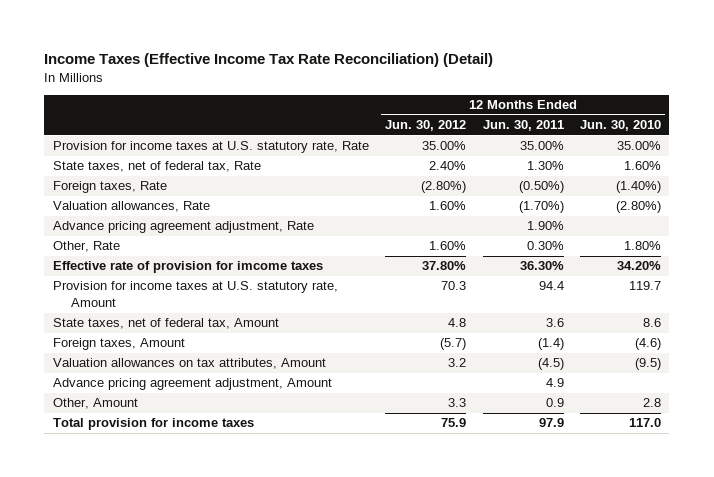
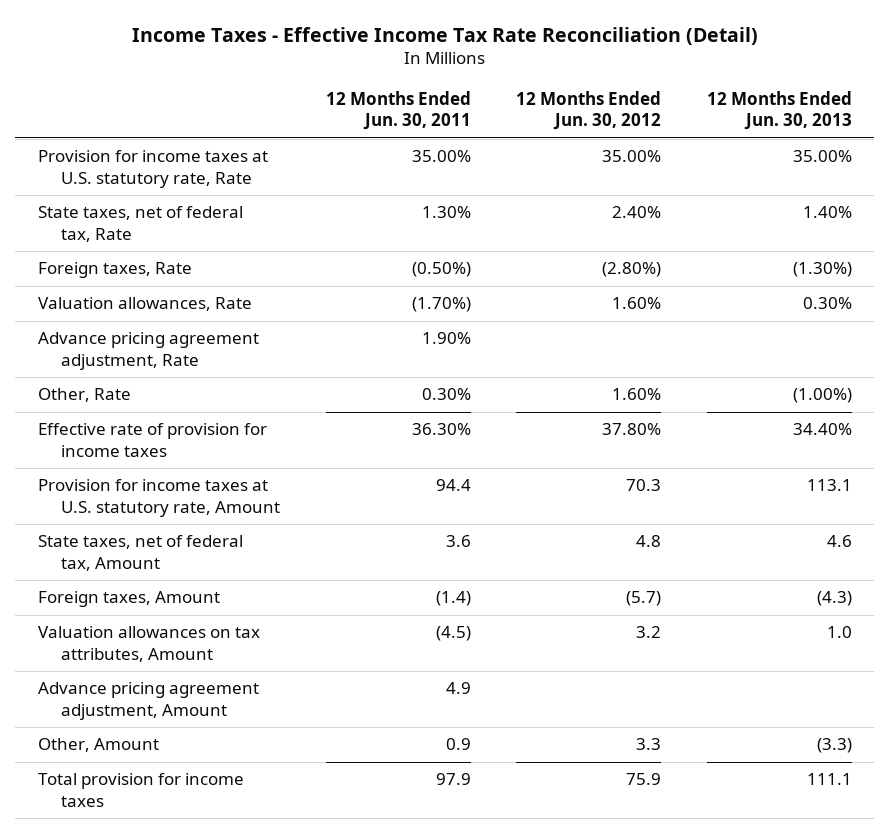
- Income Taxes (Effective Income Tax Rate Reconciliation) (Detail)
+ Income Taxes - Effective Income Tax Rate Reconciliation (Detail)
- | 12 Months Ended Jun. 30, 2012 | 12 Months Ended Jun. 30, 2011 | 12 Months Ended Jun. 30, 2010
+ | 12 Months Ended Jun. 30, 2011 | 12 Months Ended Jun. 30, 2012 | 12 Months Ended Jun. 30, 2013
- Effective rate of provision for imcome taxes | 37.80% | 36.30% | 34.20%
+ Effective rate of provision for income taxes | 36.30% | 37.80% | 34.40%

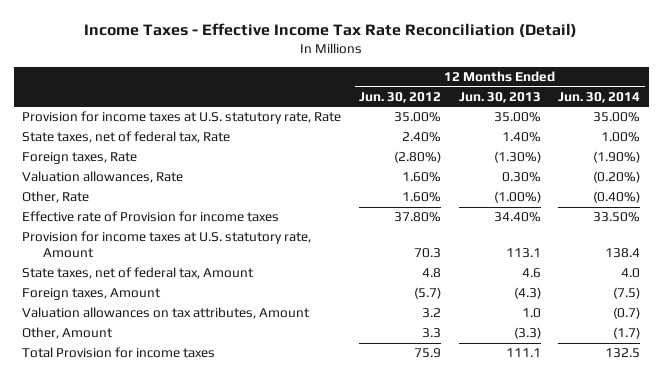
- | 12 Months Ended Jun. 30, 2011 | 12 Months Ended Jun. 30, 2012 | 12 Months Ended Jun. 30, 2013
+ | 12 Months Ended Jun. 30, 2012 | 12 Months Ended Jun. 30, 2013 | 12 Months Ended Jun. 30, 2014
- Advance pricing agreement adjustment, Rate | 1.90% | |
- Effective rate of provision for income taxes | 36.30% | 37.80% | 34.40%
+ Effective rate of Provision for income taxes | 37.80% | 34.40% | 33.50%
- Advance pricing agreement adjustment, Amount | 4.9 | |
- Total provision for income taxes | 97.9 | 75.9 | 111.1
+ Total Provision for income taxes | 75.9 | 111.1 | 132.5

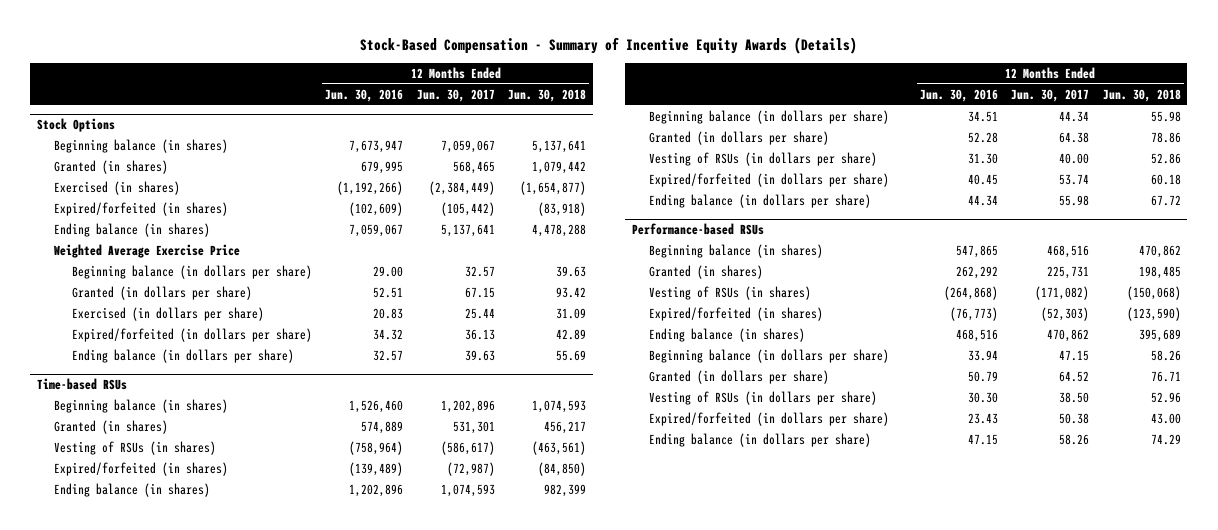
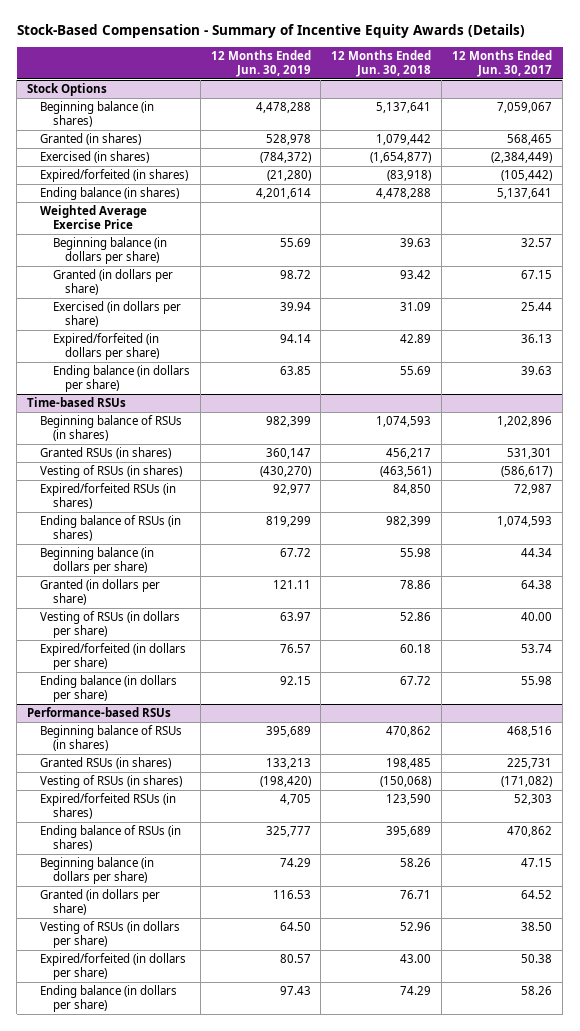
- | 12 Months Ended Jun. 30, 2016 | 12 Months Ended Jun. 30, 2017 | 12 Months Ended Jun. 30, 2018
+ | 12 Months Ended Jun. 30, 2019 | 12 Months Ended Jun. 30, 2018 | 12 Months Ended Jun. 30, 2017
@ Time-based RSUs
- Beginning balance (in shares) | 1,526,460 | 1,202,896 | 1,074,593
- Granted (in shares) | 574,889 | 531,301 | 456,217
+ Beginning balance of RSUs (in shares) | 982,399 | 1,074,593 | 1,202,896
+ Granted RSUs (in shares) | 360,147 | 456,217 | 531,301
- Expired/forfeited (in shares) | (139,489) | (72,987) | (84,850)
- Ending balance (in shares) | 1,202,896 | 1,074,593 | 982,399
+ Expired/forfeited RSUs (in shares) | 92,977 | 84,850 | 72,987
+ Ending balance of RSUs (in shares) | 819,299 | 982,399 | 1,074,593
@ Performance-based RSUs
- Beginning balance (in shares) | 547,865 | 468,516 | 470,862
- Granted (in shares) | 262,292 | 225,731 | 198,485
+ Beginning balance of RSUs (in shares) | 395,689 | 470,862 | 468,516
+ Granted RSUs (in shares) | 133,213 | 198,485 | 225,731
- Expired/forfeited (in shares) | (76,773) | (52,303) | (123,590)
- Ending balance (in shares) | 468,516 | 470,862 | 395,689
+ Expired/forfeited RSUs (in shares) | 4,705 | 123,590 | 52,303
+ Ending balance of RSUs (in shares) | 325,777 | 395,689 | 470,862

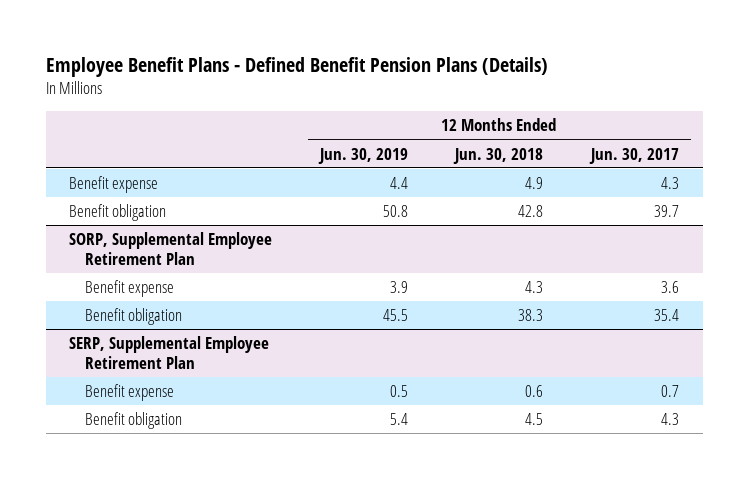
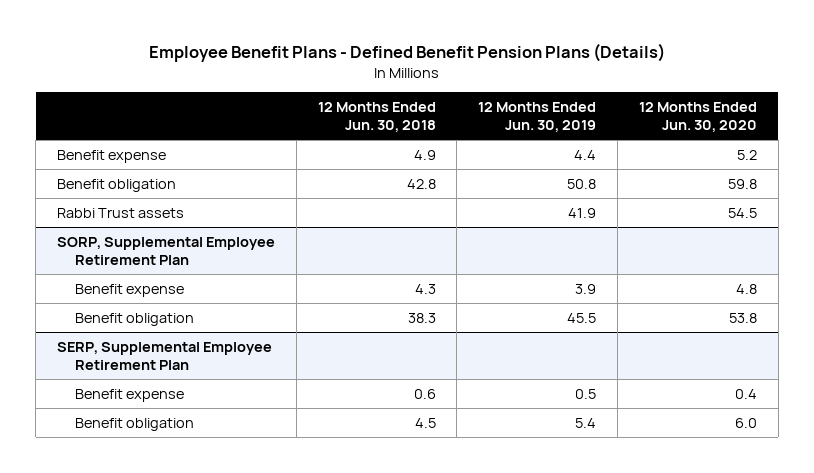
- | 12 Months Ended Jun. 30, 2019 | 12 Months Ended Jun. 30, 2018 | 12 Months Ended Jun. 30, 2017
+ | 12 Months Ended Jun. 30, 2018 | 12 Months Ended Jun. 30, 2019 | 12 Months Ended Jun. 30, 2020
+ Rabbi Trust assets | | 41.9 | 54.5

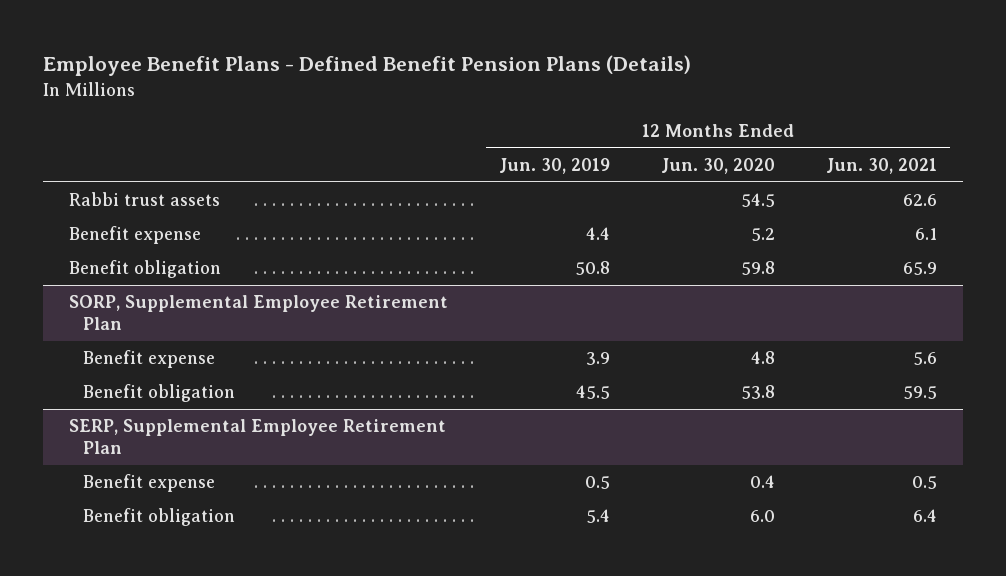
- | 12 Months Ended Jun. 30, 2018 | 12 Months Ended Jun. 30, 2019 | 12 Months Ended Jun. 30, 2020
+ | 12 Months Ended Jun. 30, 2019 | 12 Months Ended Jun. 30, 2020 | 12 Months Ended Jun. 30, 2021
+ Rabbi trust assets | | 54.5 | 62.6
- Rabbi Trust assets | | 41.9 | 54.5

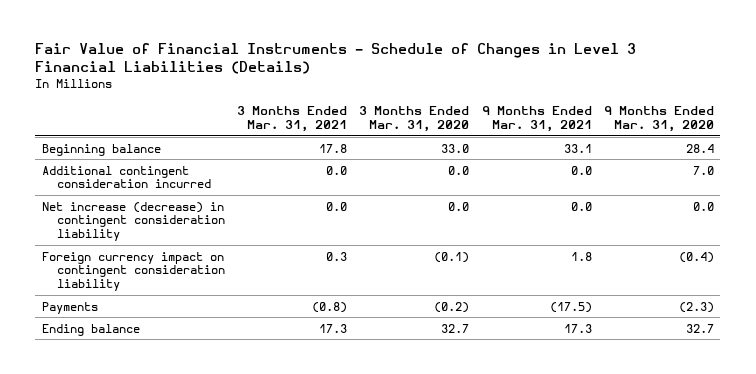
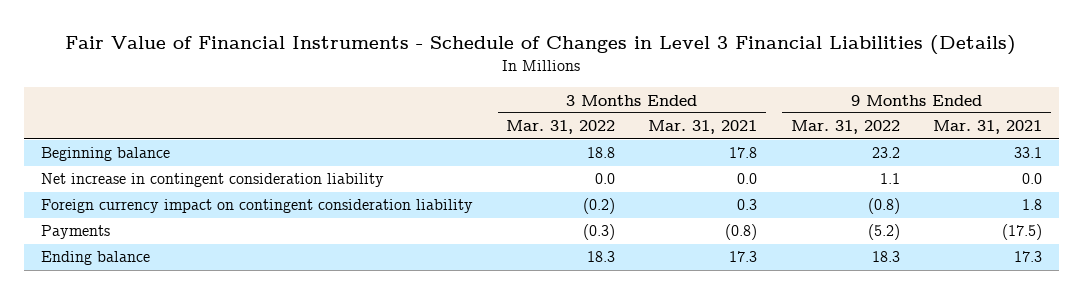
- | 3 Months Ended Mar. 31, 2021 | 3 Months Ended Mar. 31, 2020 | 9 Months Ended Mar. 31, 2021 | 9 Months Ended Mar. 31, 2020
+ | 3 Months Ended Mar. 31, 2022 | 3 Months Ended Mar. 31, 2021 | 9 Months Ended Mar. 31, 2022 | 9 Months Ended Mar. 31, 2021
- Additional contingent consideration incurred | 0.0 | 0.0 | 0.0 | 7.0
- Net increase (decrease) in contingent consideration liability | 0.0 | 0.0 | 0.0 | 0.0
+ Net increase in contingent consideration liability | 0.0 | 0.0 | 1.1 | 0.0

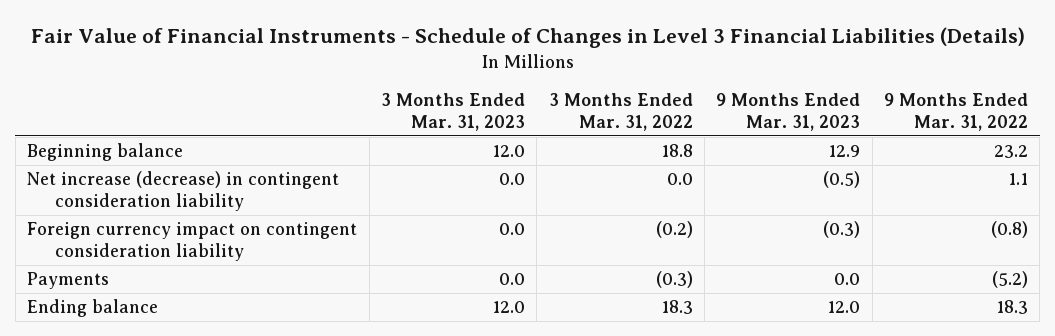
- | 3 Months Ended Mar. 31, 2022 | 3 Months Ended Mar. 31, 2021 | 9 Months Ended Mar. 31, 2022 | 9 Months Ended Mar. 31, 2021
+ | 3 Months Ended Mar. 31, 2023 | 3 Months Ended Mar. 31, 2022 | 9 Months Ended Mar. 31, 2023 | 9 Months Ended Mar. 31, 2022
- Net increase in contingent consideration liability | 0.0 | 0.0 | 1.1 | 0.0
+ Net increase (decrease) in contingent consideration liability | 0.0 | 0.0 | (0.5) | 1.1

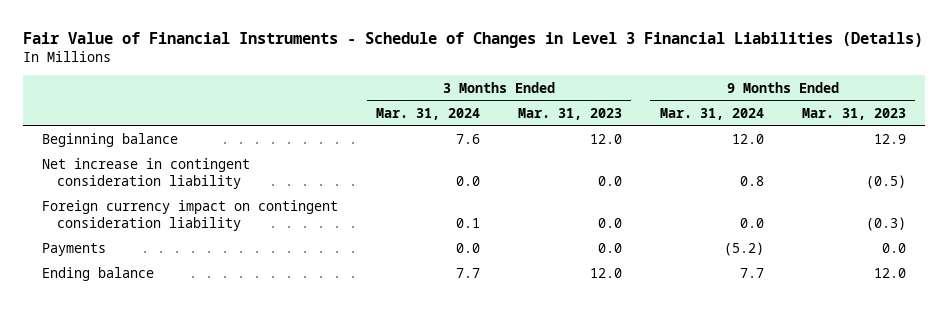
- | 3 Months Ended Mar. 31, 2023 | 3 Months Ended Mar. 31, 2022 | 9 Months Ended Mar. 31, 2023 | 9 Months Ended Mar. 31, 2022
+ | 3 Months Ended Mar. 31, 2024 | 3 Months Ended Mar. 31, 2023 | 9 Months Ended Mar. 31, 2024 | 9 Months Ended Mar. 31, 2023
- Net increase (decrease) in contingent consideration liability | 0.0 | 0.0 | (0.5) | 1.1
+ Net increase in contingent consideration liability | 0.0 | 0.0 | 0.8 | (0.5)

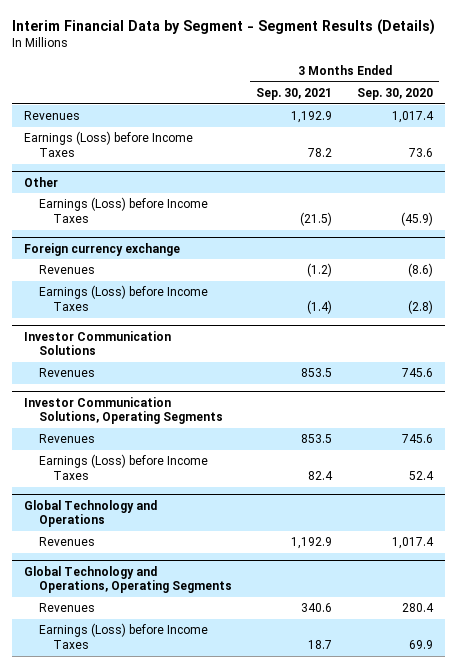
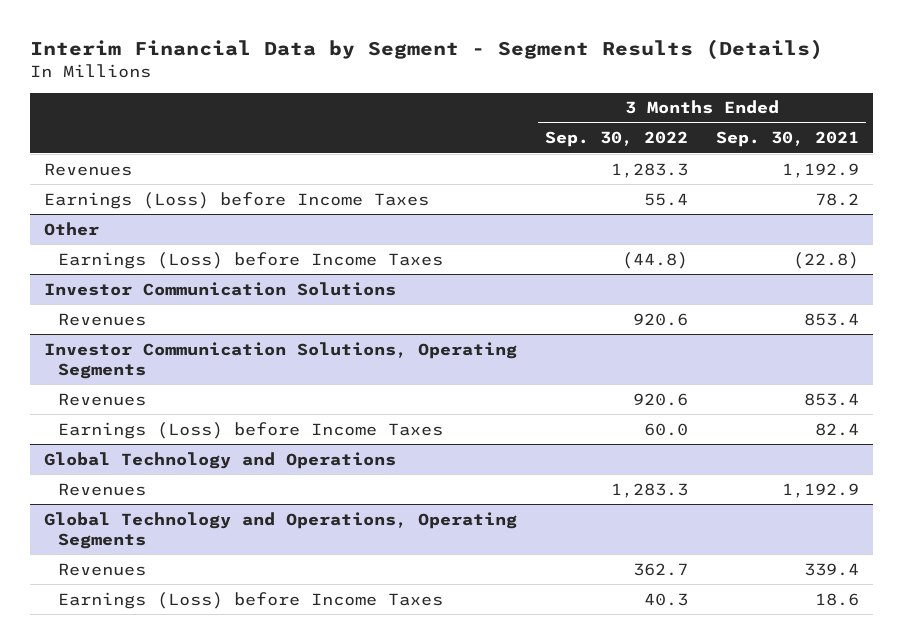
- | 3 Months Ended Sep. 30, 2021 | 3 Months Ended Sep. 30, 2020
+ | 3 Months Ended Sep. 30, 2022 | 3 Months Ended Sep. 30, 2021
@ Other
- Earnings (Loss) before Income Taxes | (21.5) | (45.9)
- Foreign currency exchange
- Revenues | (1.2) | (8.6)
- Earnings (Loss) before Income Taxes | (1.4) | (2.8)
@ Other
+ Earnings (Loss) before Income Taxes | (44.8) | (22.8)
@ Investor Communication Solutions
- Revenues | 853.5 | 745.6
+ Revenues | 920.6 | 853.4
@ Investor Communication Solutions, Operating Segments
- Revenues | 853.5 | 745.6
+ Revenues | 920.6 | 853.4
@ Global Technology and Operations, Operating Segments
- Revenues | 340.6 | 280.4
- Earnings (Loss) before Income Taxes | 18.7 | 69.9
+ Revenues | 362.7 | 339.4
+ Earnings (Loss) before Income Taxes | 40.3 | 18.6

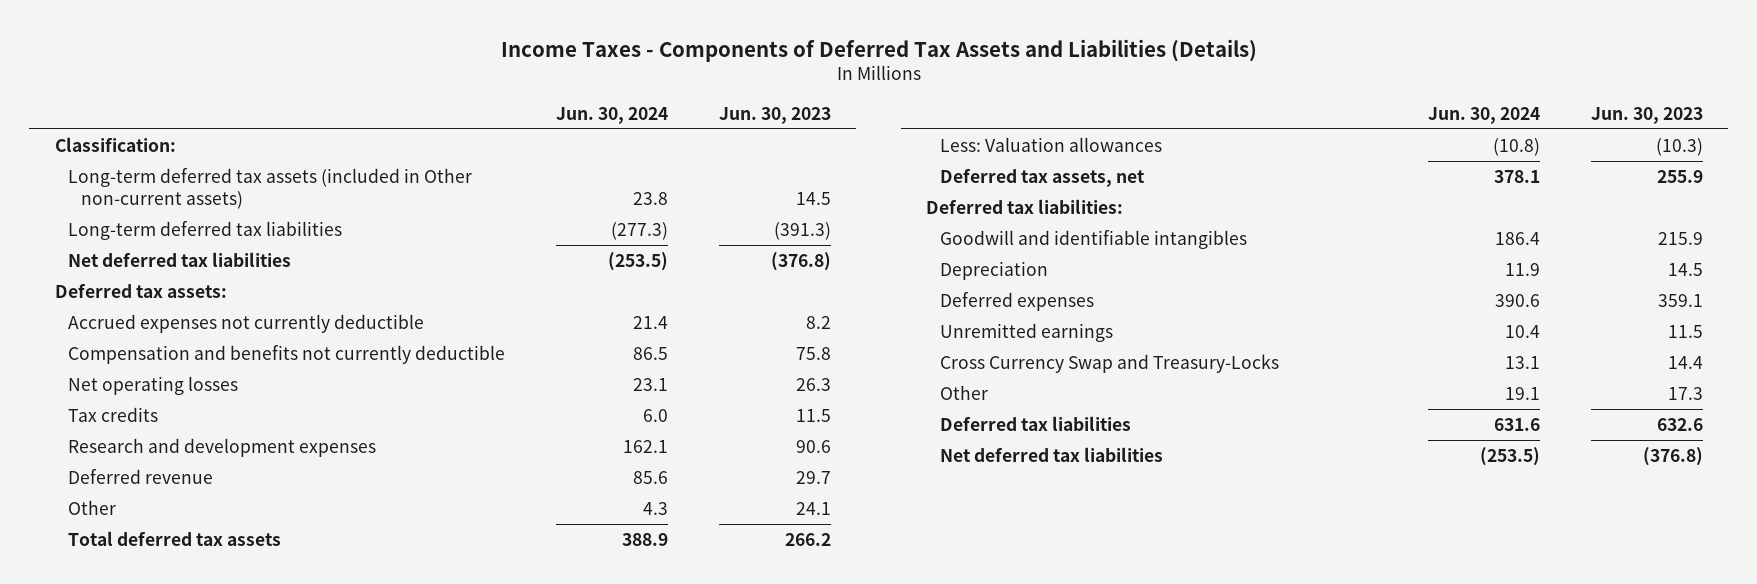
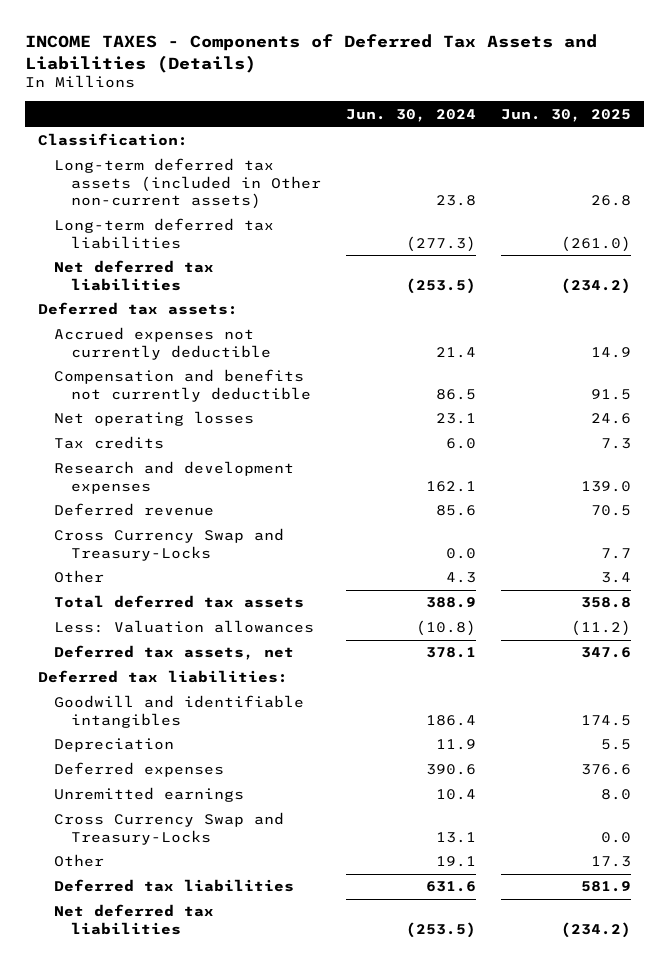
- Income Taxes - Components of Deferred Tax Assets and Liabilities (Details)
+ INCOME TAXES - Components of Deferred Tax Assets and Liabilities (Details)
- | Jun. 30, 2024 | Jun. 30, 2023
+ | Jun. 30, 2024 | Jun. 30, 2025
+ Cross Currency Swap and Treasury-Locks | 0.0 | 7.7

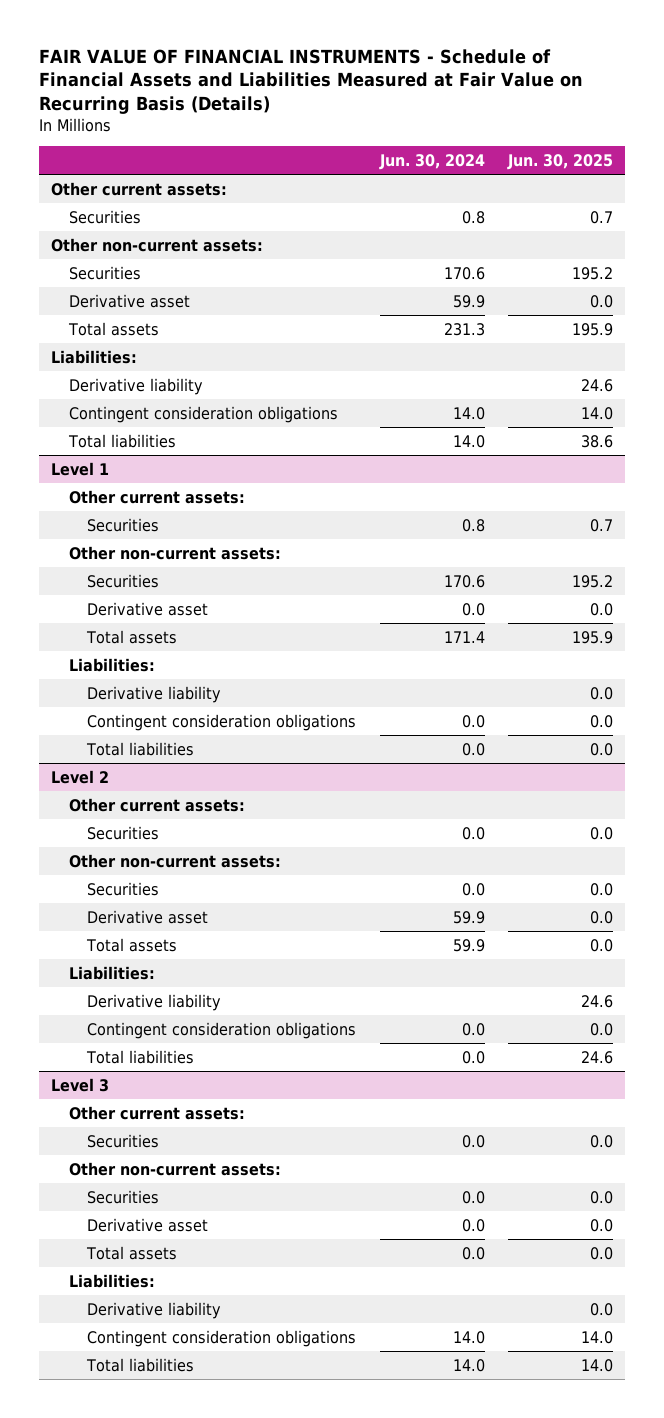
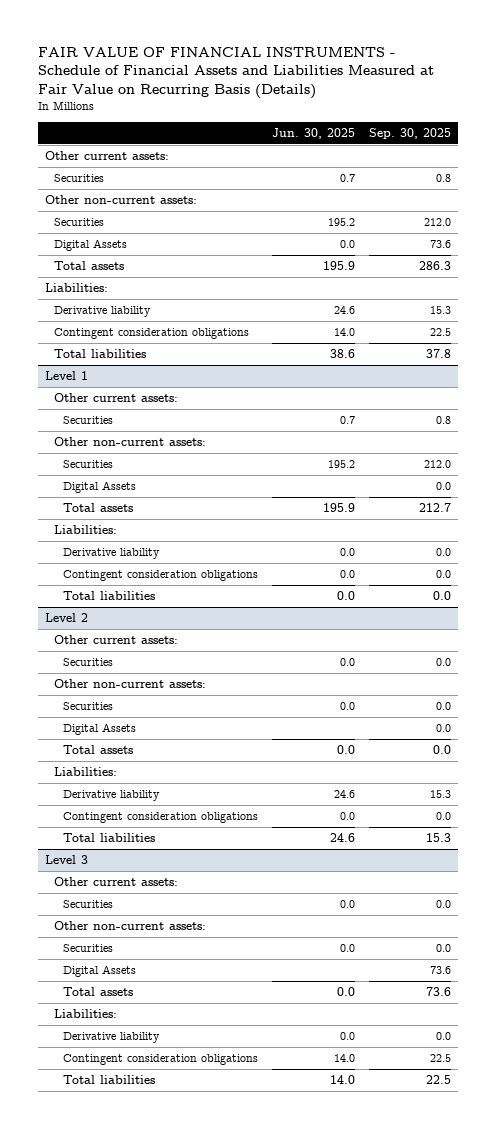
- | Jun. 30, 2024 | Jun. 30, 2025
+ | Jun. 30, 2025 | Sep. 30, 2025
- Derivative asset | 59.9 | 0.0
+ Digital Assets | 0.0 | 73.6
@ Level 1
- Derivative asset | 0.0 | 0.0
+ Digital Assets | | 0.0
@ Level 2
- Derivative asset | 59.9 | 0.0
+ Digital Assets | | 0.0
@ Level 3
- Derivative asset | 0.0 | 0.0
+ Digital Assets | | 73.6

